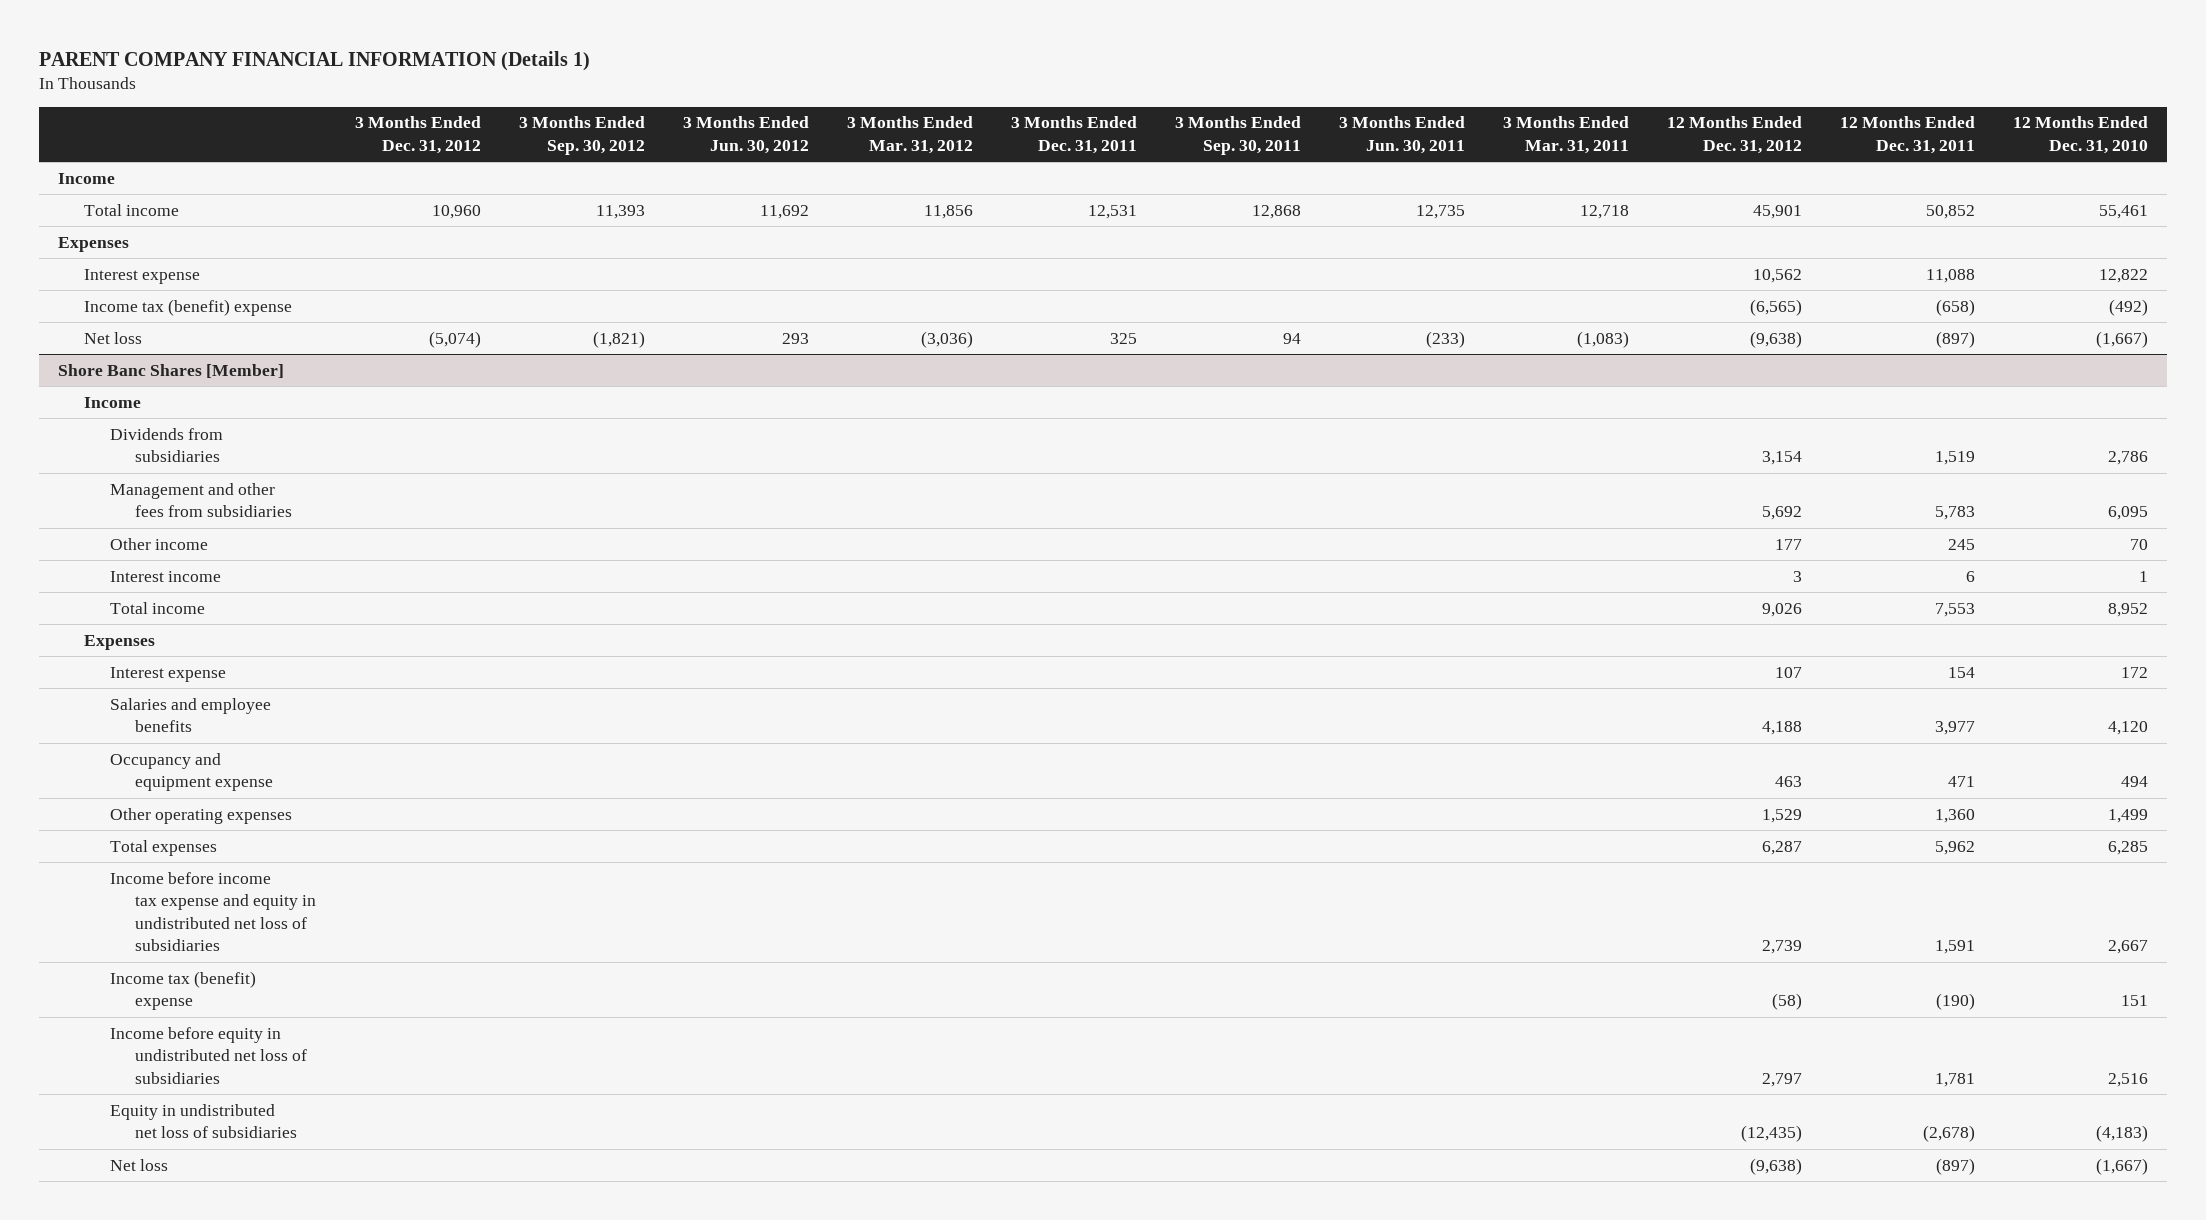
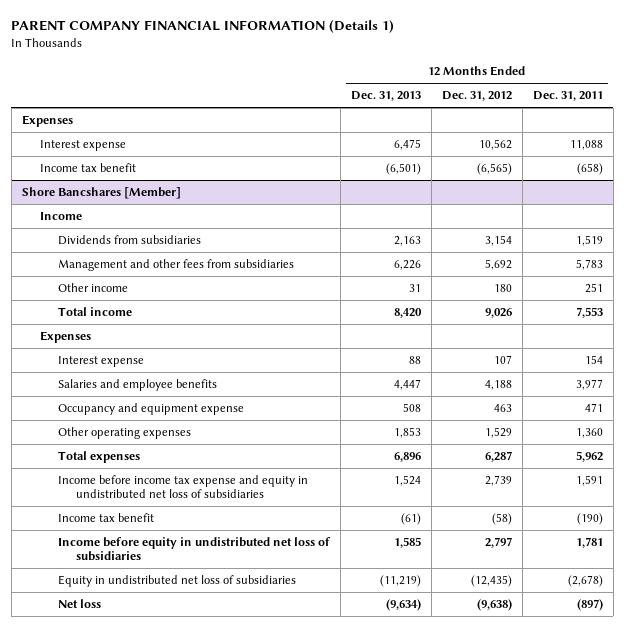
- | 3 Months Ended Dec. 31, 2012 | 3 Months Ended Sep. 30, 2012 | 3 Months Ended Jun. 30, 2012 | 3 Months Ended Mar. 31, 2012 | 3 Months Ended Dec. 31, 2011 | 3 Months Ended Sep. 30, 2011 | 3 Months Ended Jun. 30, 2011 | 3 Months Ended Mar. 31, 2011 | 12 Months Ended Dec. 31, 2012 | 12 Months Ended Dec. 31, 2011 | 12 Months Ended Dec. 31, 2010
+ | 12 Months Ended Dec. 31, 2013 | 12 Months Ended Dec. 31, 2012 | 12 Months Ended Dec. 31, 2011
- Income
- Total income | 10,960 | 11,393 | 11,692 | 11,856 | 12,531 | 12,868 | 12,735 | 12,718 | 45,901 | 50,852 | 55,461
- Income tax (benefit) expense | | | | | | | | | (6,565) | (658) | (492)
- Net loss | (5,074) | (1,821) | 293 | (3,036) | 325 | 94 | (233) | (1,083) | (9,638) | (897) | (1,667)
- Shore Banc Shares [Member]
+ Income tax benefit | (6,501) | (6,565) | (658)
+ Shore Bancshares [Member]
- Other income | | | | | | | | | 177 | 245 | 70
- Interest income | | | | | | | | | 3 | 6 | 1
+ Other income | 31 | 180 | 251
- Income tax (benefit) expense | | | | | | | | | (58) | (190) | 151
+ Income tax benefit | (61) | (58) | (190)

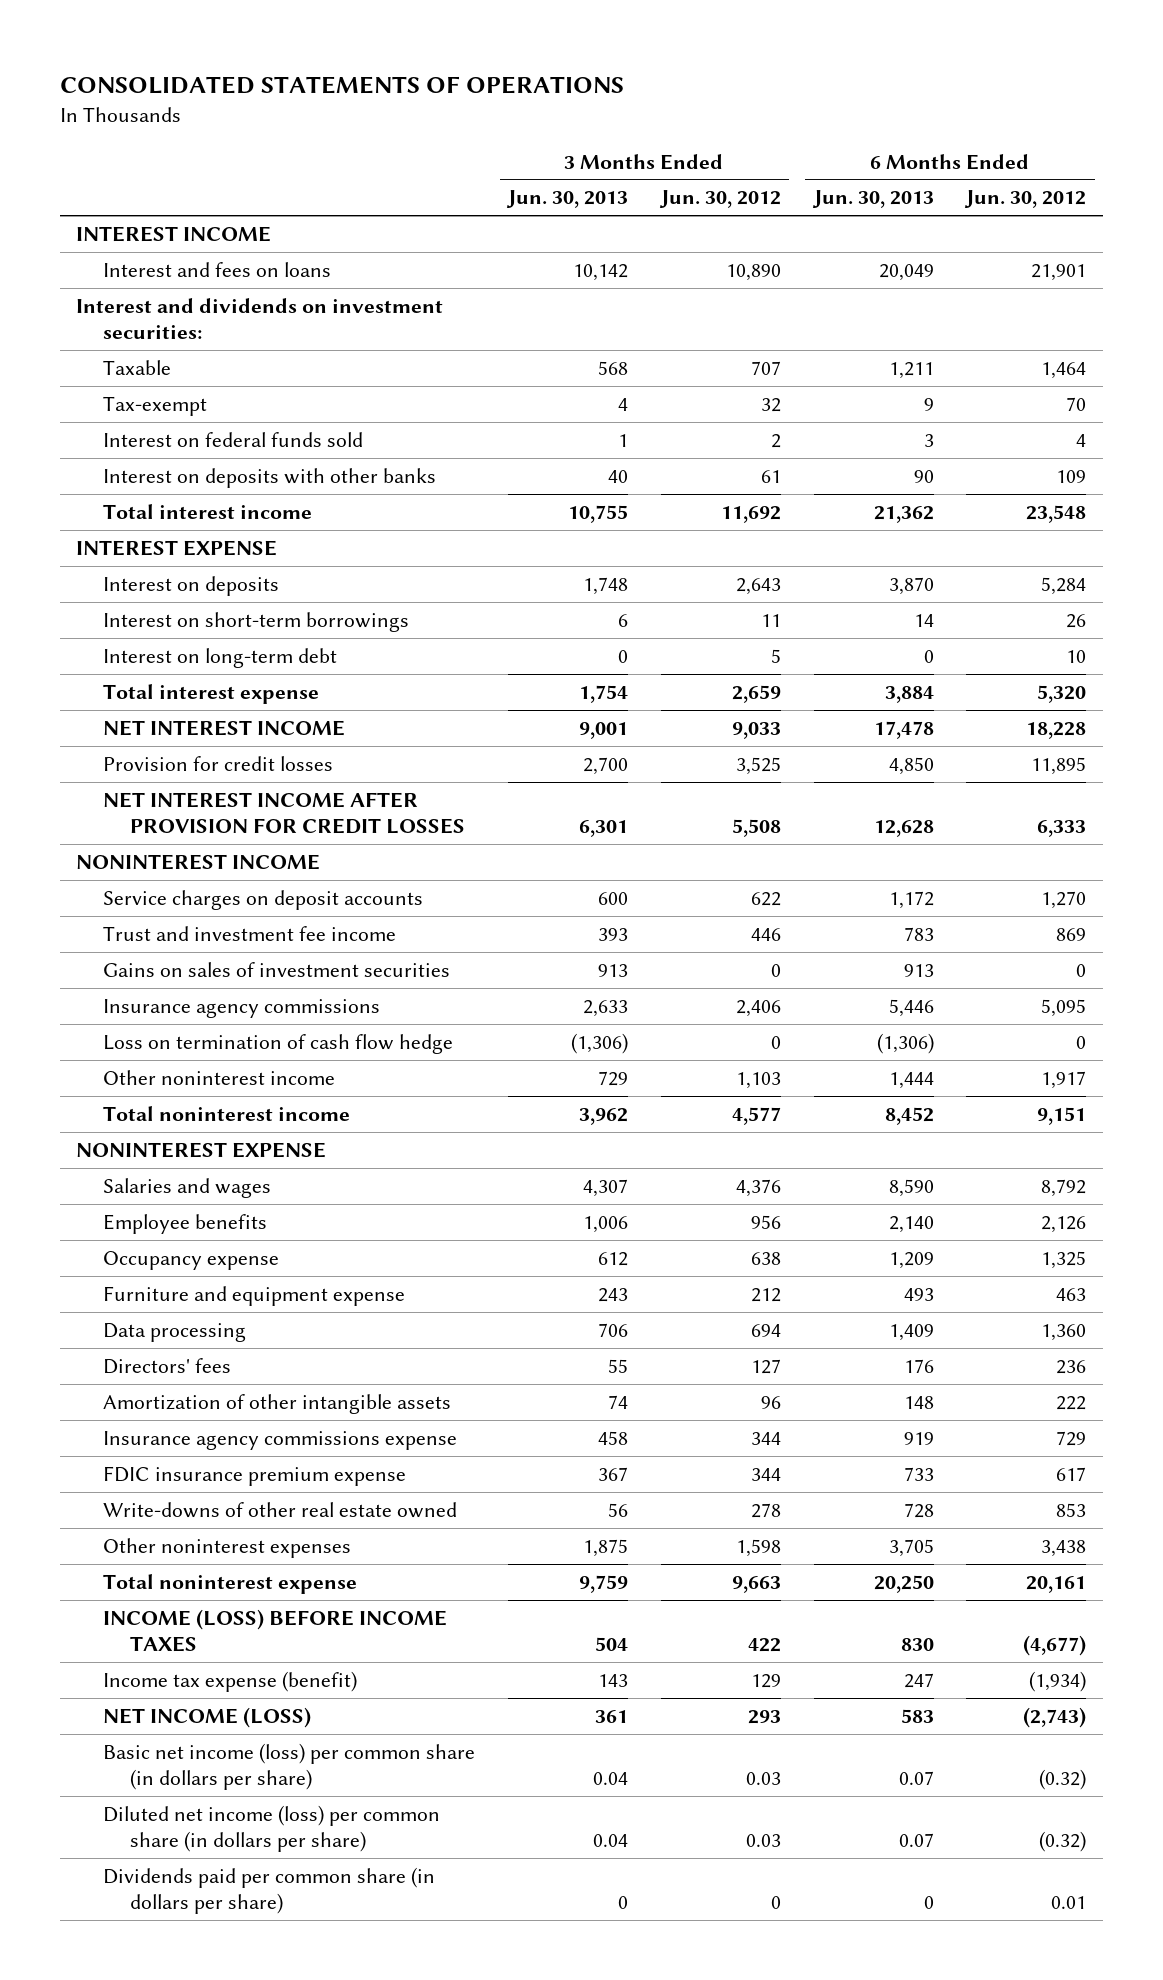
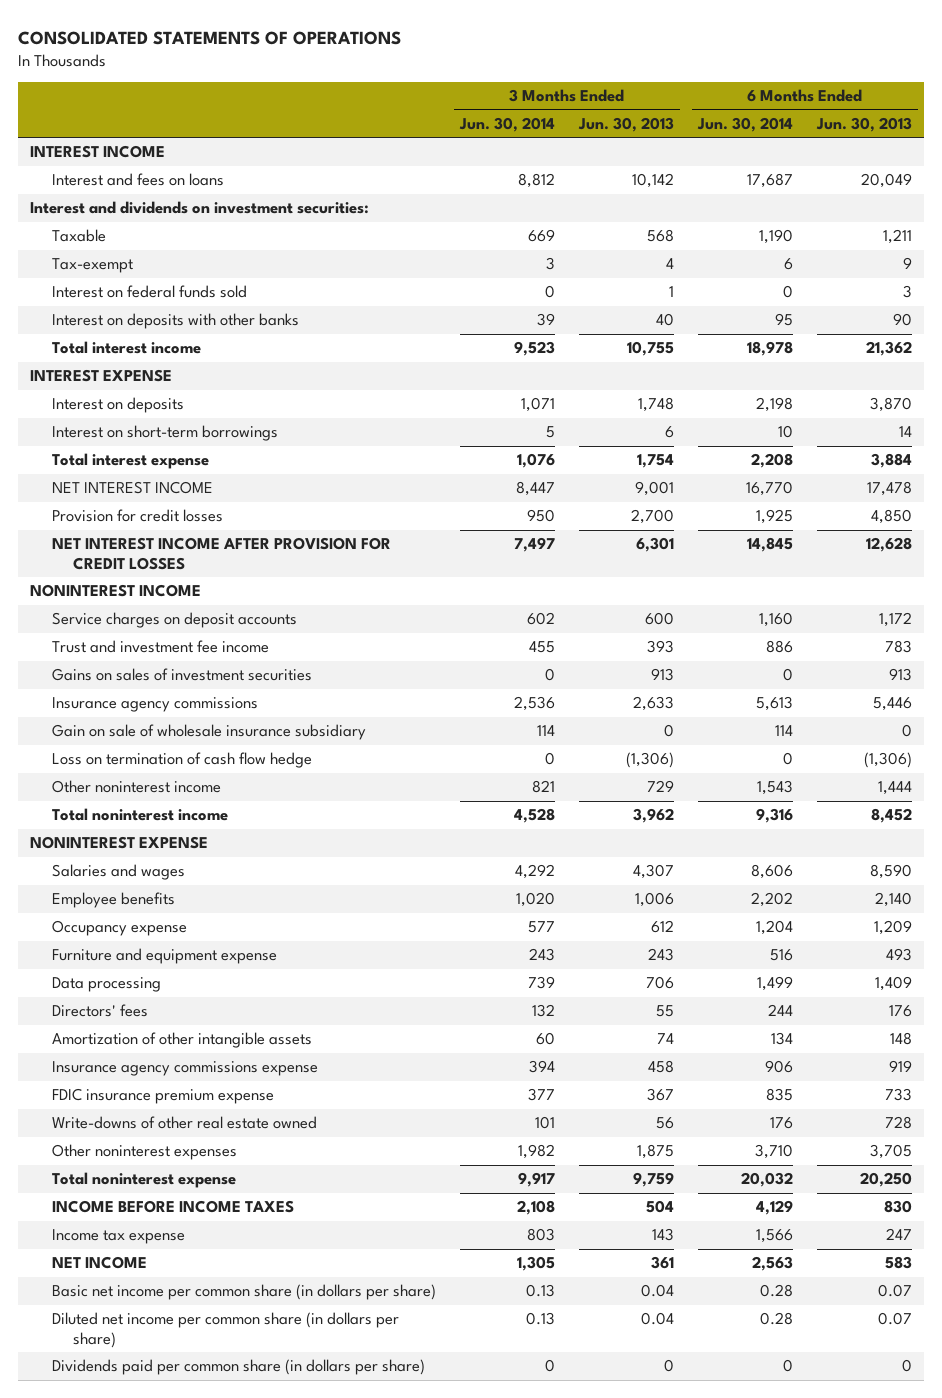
- | 3 Months Ended Jun. 30, 2013 | 3 Months Ended Jun. 30, 2012 | 6 Months Ended Jun. 30, 2013 | 6 Months Ended Jun. 30, 2012
+ | 3 Months Ended Jun. 30, 2014 | 3 Months Ended Jun. 30, 2013 | 6 Months Ended Jun. 30, 2014 | 6 Months Ended Jun. 30, 2013
- Interest on long-term debt | 0 | 5 | 0 | 10
+ Gain on sale of wholesale insurance subsidiary | 114 | 0 | 114 | 0
- INCOME (LOSS) BEFORE INCOME TAXES | 504 | 422 | 830 | (4,677)
- Income tax expense (benefit) | 143 | 129 | 247 | (1,934)
- NET INCOME (LOSS) | 361 | 293 | 583 | (2,743)
- Basic net income (loss) per common share (in dollars per share) | 0.04 | 0.03 | 0.07 | (0.32)
- Diluted net income (loss) per common share (in dollars per share) | 0.04 | 0.03 | 0.07 | (0.32)
+ INCOME BEFORE INCOME TAXES | 2,108 | 504 | 4,129 | 830
+ Income tax expense | 803 | 143 | 1,566 | 247
+ NET INCOME | 1,305 | 361 | 2,563 | 583
+ Basic net income per common share (in dollars per share) | 0.13 | 0.04 | 0.28 | 0.07
+ Diluted net income per common share (in dollars per share) | 0.13 | 0.04 | 0.28 | 0.07

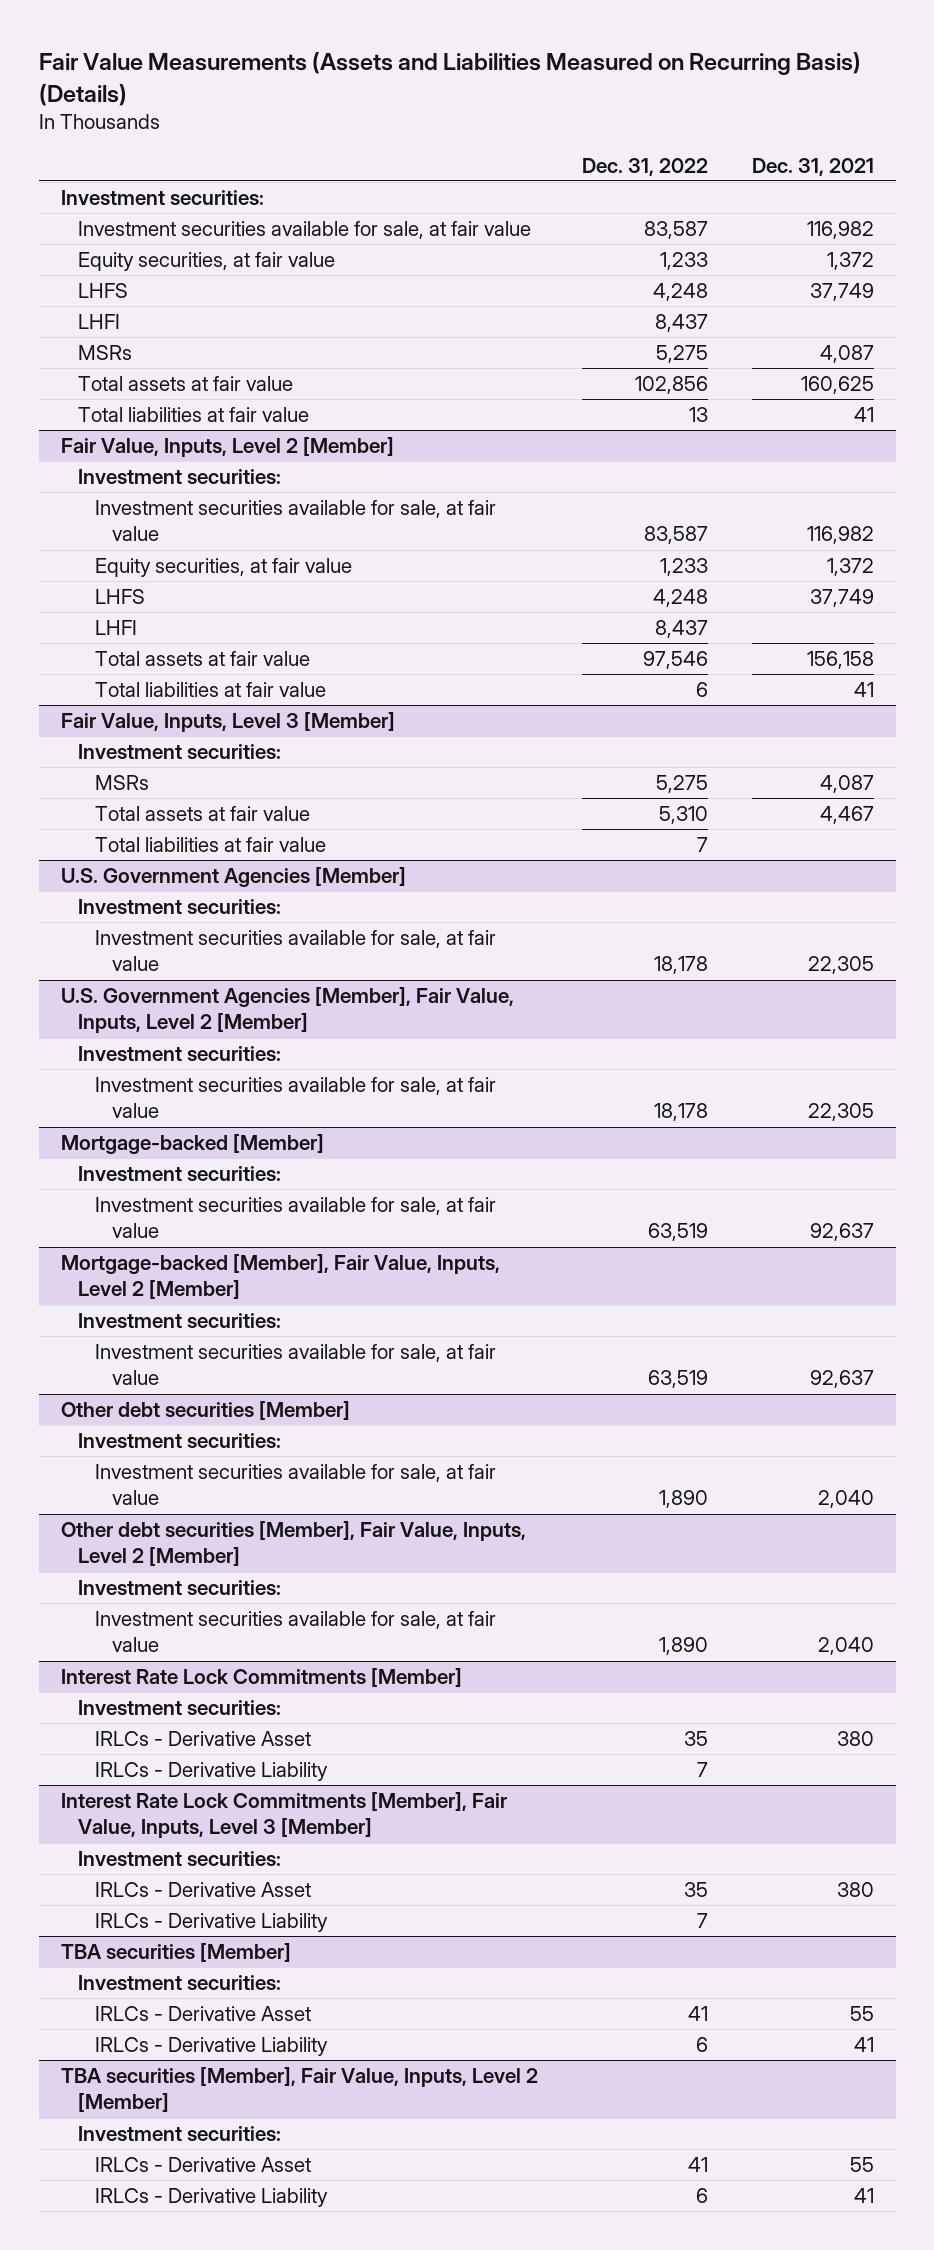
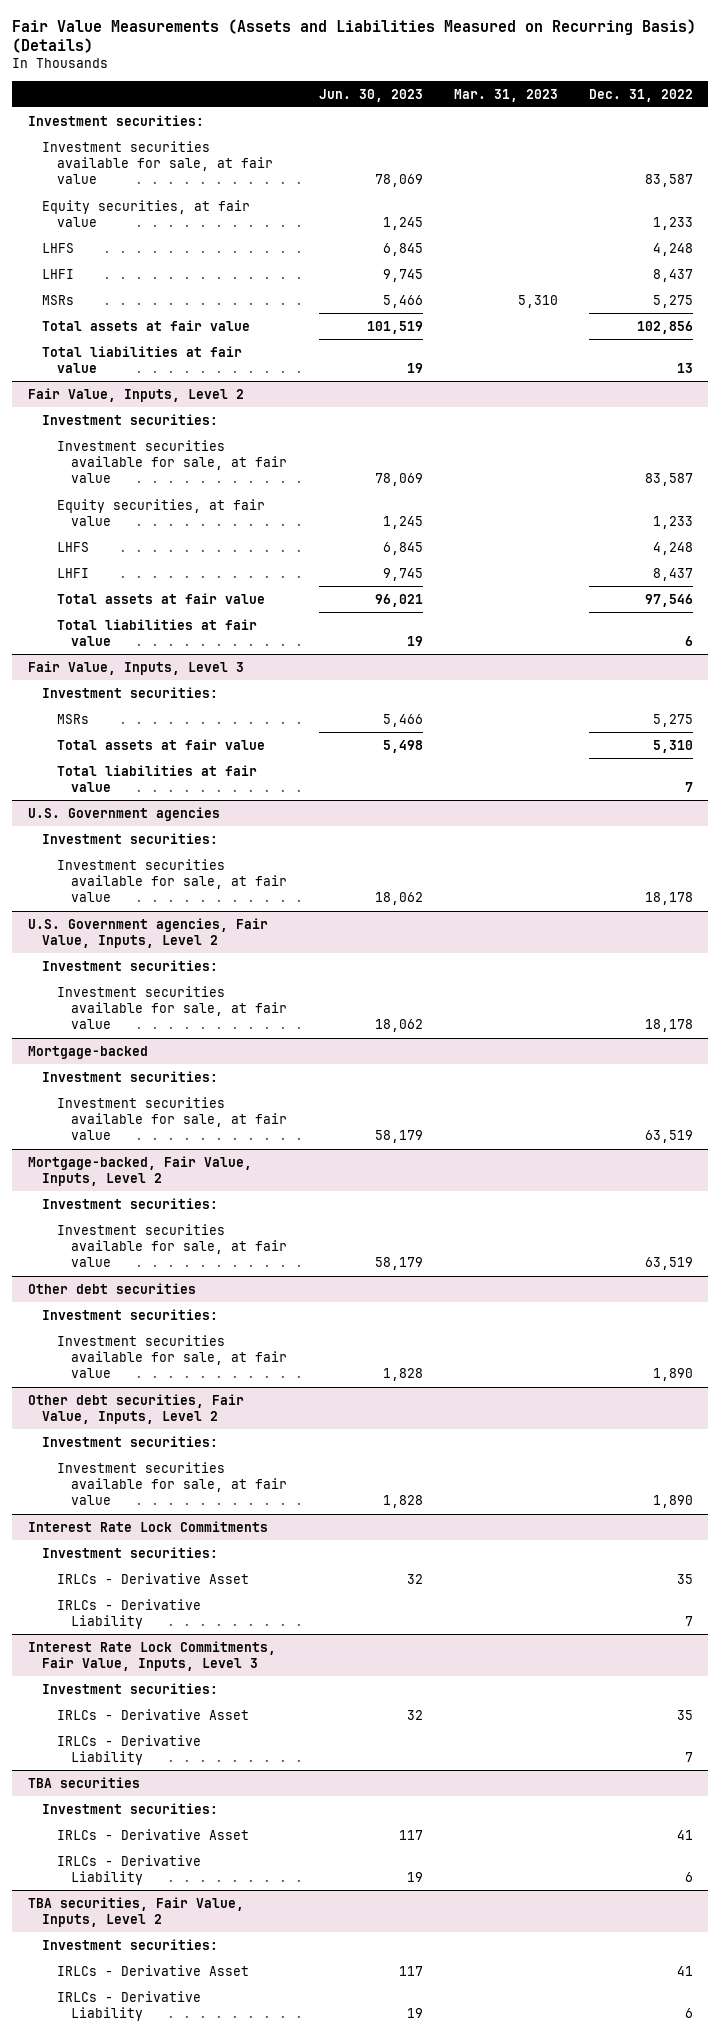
- | Dec. 31, 2022 | Dec. 31, 2021
+ | Jun. 30, 2023 | Mar. 31, 2023 | Dec. 31, 2022
- Fair Value, Inputs, Level 2 [Member]
+ Fair Value, Inputs, Level 2
- Fair Value, Inputs, Level 3 [Member]
+ Fair Value, Inputs, Level 3
- U.S. Government Agencies [Member]
+ U.S. Government agencies
- U.S. Government Agencies [Member], Fair Value, Inputs, Level 2 [Member]
+ U.S. Government agencies, Fair Value, Inputs, Level 2
- Mortgage-backed [Member]
+ Mortgage-backed
- Mortgage-backed [Member], Fair Value, Inputs, Level 2 [Member]
+ Mortgage-backed, Fair Value, Inputs, Level 2
- Other debt securities [Member]
+ Other debt securities
- Other debt securities [Member], Fair Value, Inputs, Level 2 [Member]
+ Other debt securities, Fair Value, Inputs, Level 2
- Interest Rate Lock Commitments [Member]
+ Interest Rate Lock Commitments
- Interest Rate Lock Commitments [Member], Fair Value, Inputs, Level 3 [Member]
+ Interest Rate Lock Commitments, Fair Value, Inputs, Level 3
- TBA securities [Member]
+ TBA securities
- TBA securities [Member], Fair Value, Inputs, Level 2 [Member]
+ TBA securities, Fair Value, Inputs, Level 2

